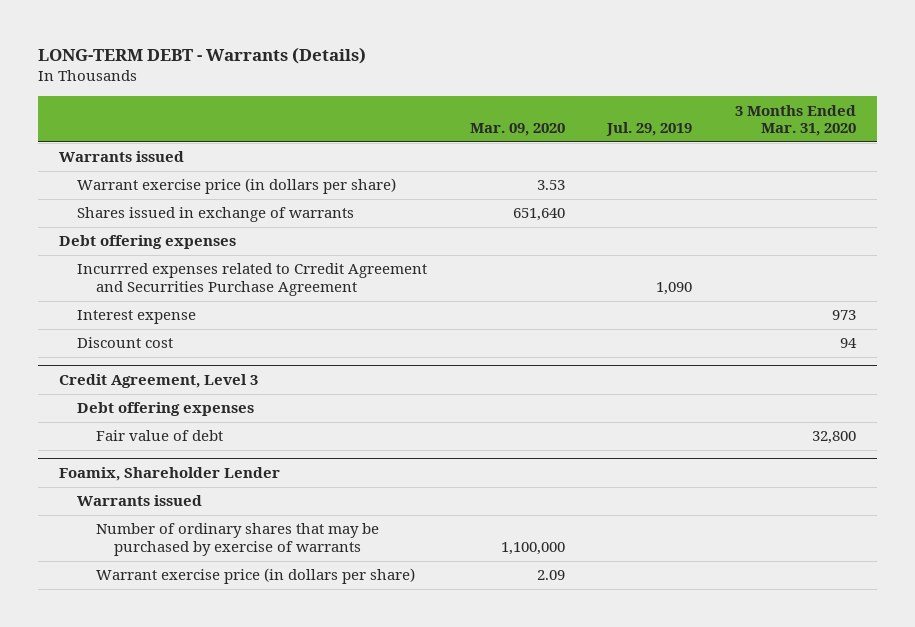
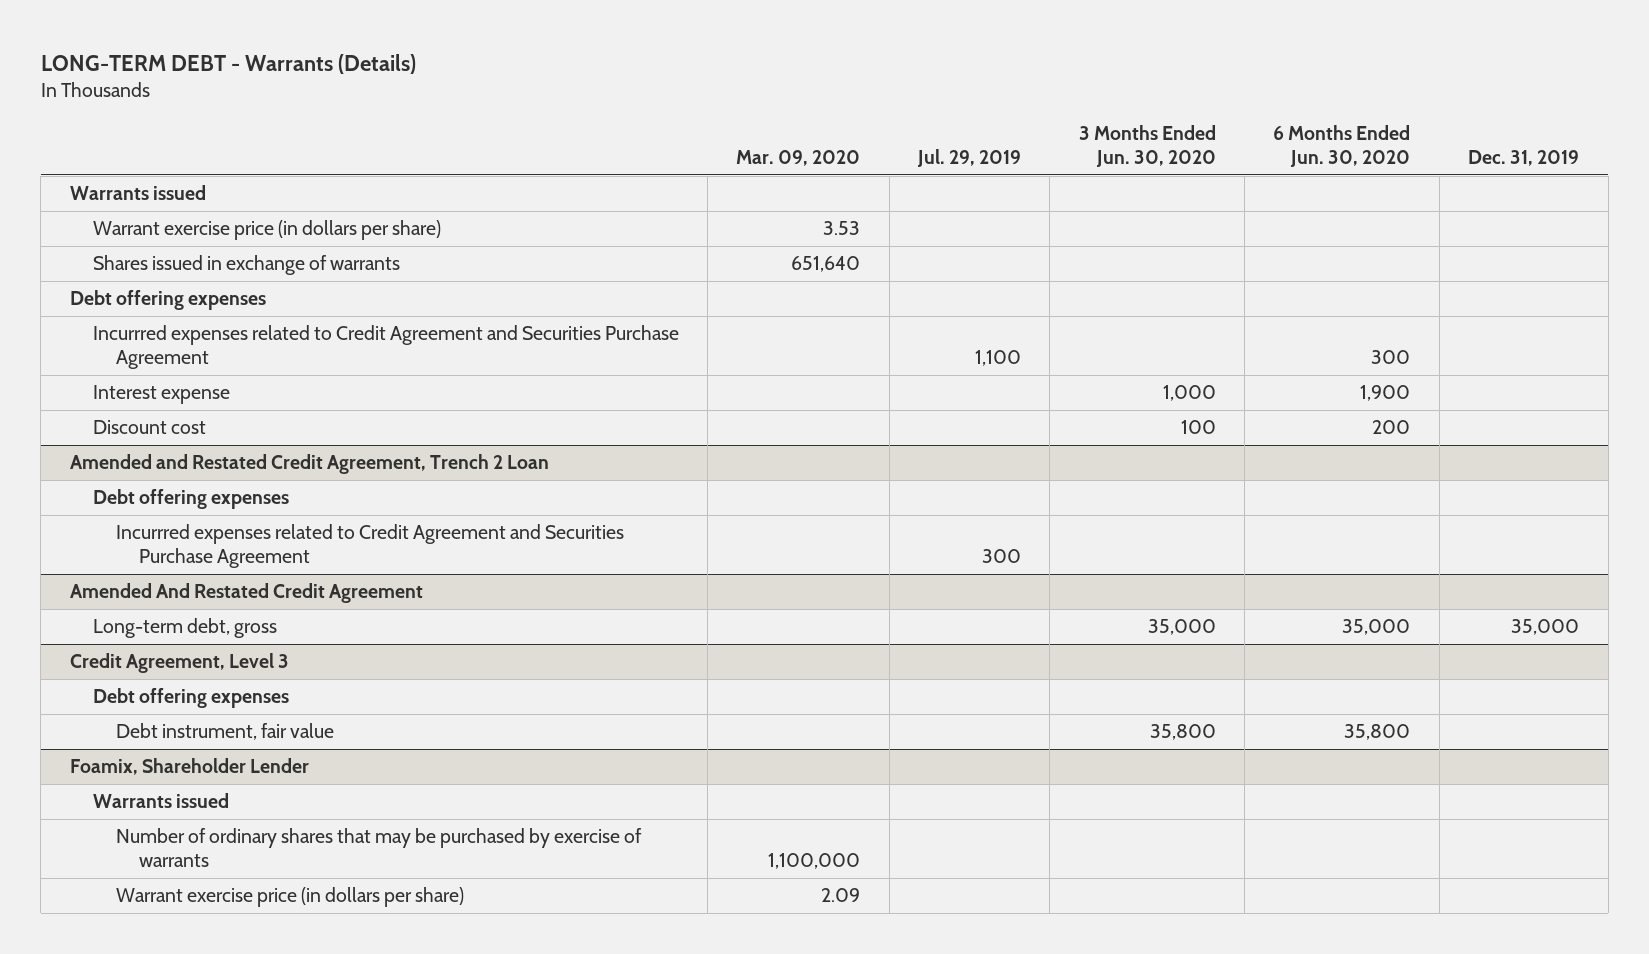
- | Mar. 09, 2020 | Jul. 29, 2019 | 3 Months Ended Mar. 31, 2020
+ | Mar. 09, 2020 | Jul. 29, 2019 | 3 Months Ended Jun. 30, 2020 | 6 Months Ended Jun. 30, 2020 | Dec. 31, 2019
- Incurrred expenses related to Crredit Agreement and Securrities Purchase Agreement | | 1,090 |
+ Incurrred expenses related to Credit Agreement and Securities Purchase Agreement | | 1,100 | | 300 |
+ Amended and Restated Credit Agreement, Trench 2 Loan
+ Debt offering expenses
+ Incurrred expenses related to Credit Agreement and Securities Purchase Agreement | | 300 | | |
+ Amended And Restated Credit Agreement
+ Long-term debt, gross | | | 35,000 | 35,000 | 35,000
@ Credit Agreement, Level 3
- Fair value of debt | | | 32,800
+ Debt instrument, fair value | | | 35,800 | 35,800 |

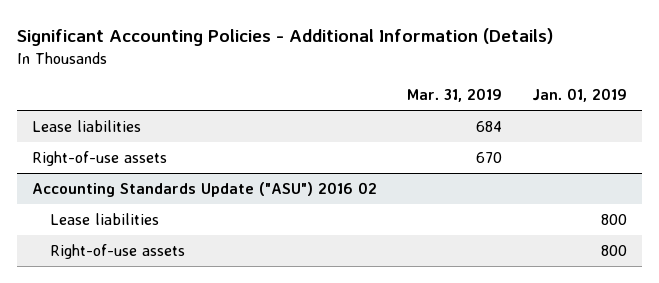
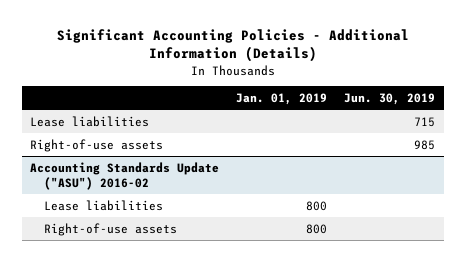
- | Mar. 31, 2019 | Jan. 01, 2019
+ | Jan. 01, 2019 | Jun. 30, 2019
- Accounting Standards Update ("ASU") 2016 02
+ Accounting Standards Update ("ASU") 2016-02

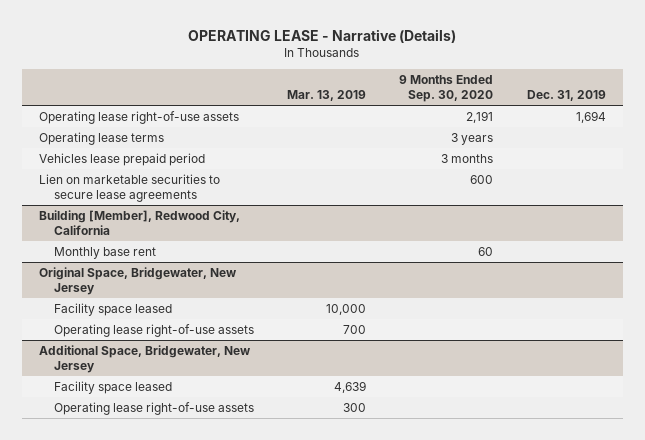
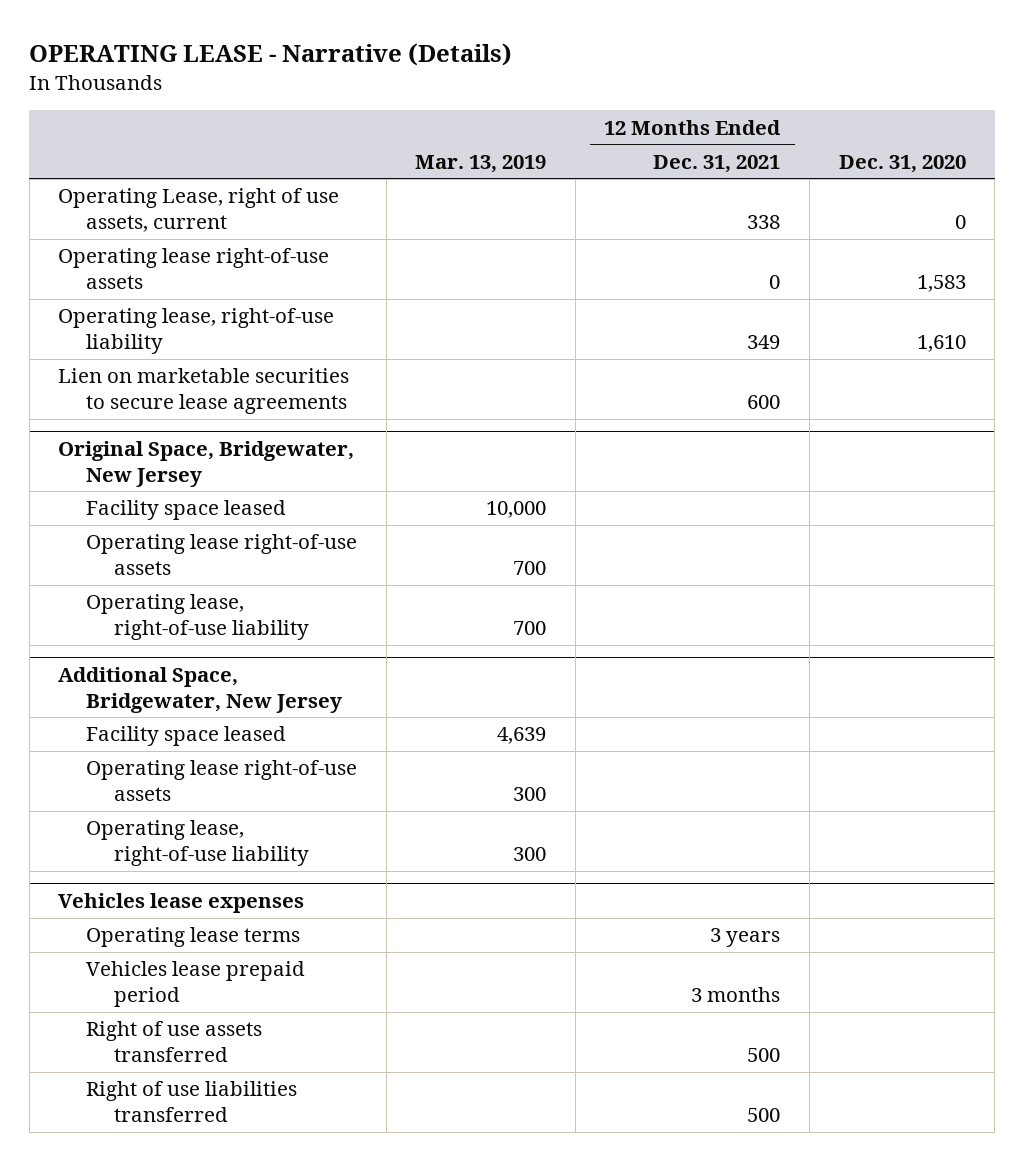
- | Mar. 13, 2019 | 9 Months Ended Sep. 30, 2020 | Dec. 31, 2019
+ | Mar. 13, 2019 | 12 Months Ended Dec. 31, 2021 | Dec. 31, 2020
+ Operating Lease, right of use assets, current | | 338 | 0
- Operating lease terms | | 3 years |
- Vehicles lease prepaid period | | 3 months |
+ Operating lease, right-of-use liability | | 349 | 1,610
- Building [Member], Redwood City, California
- Monthly base rent | | 60 |
@ Original Space, Bridgewater, New Jersey
+ Operating lease, right-of-use liability | 700 | |
@ Additional Space, Bridgewater, New Jersey
+ Operating lease, right-of-use liability | 300 | |
+ Vehicles lease expenses
+ Operating lease terms | | 3 years |
+ Vehicles lease prepaid period | | 3 months |
+ Right of use assets transferred | | 500 |
+ Right of use liabilities transferred | | 500 |

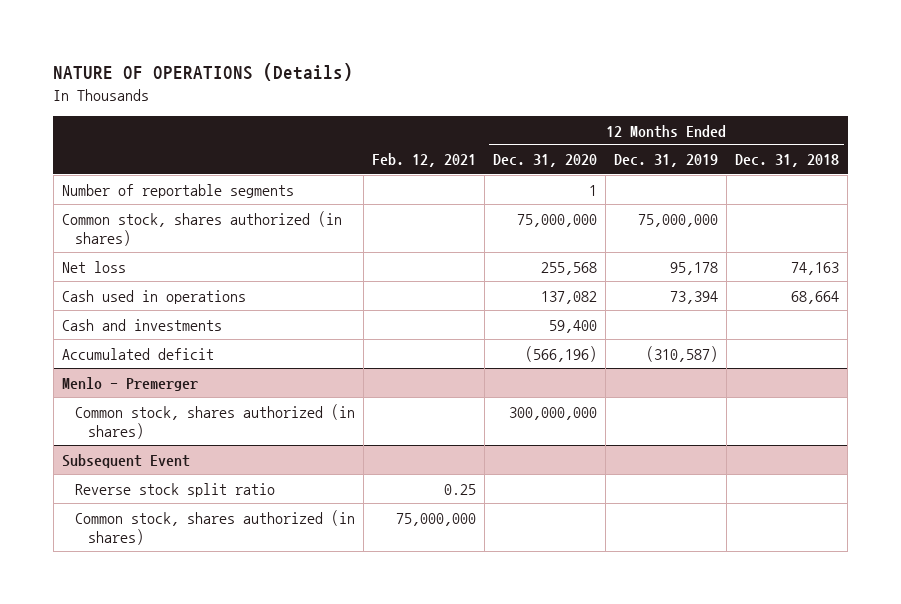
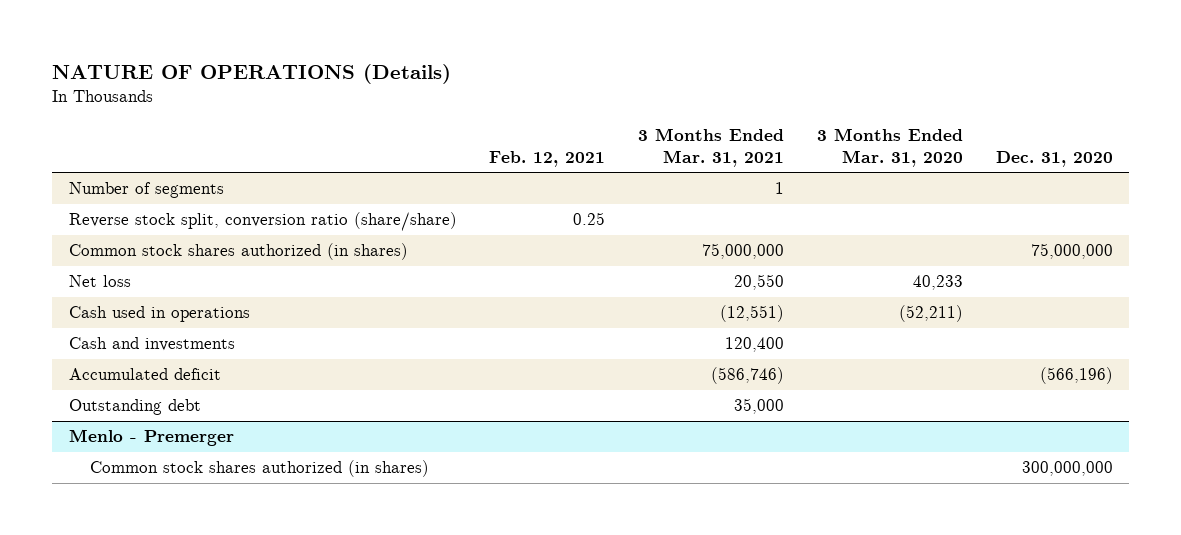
- | Feb. 12, 2021 | 12 Months Ended Dec. 31, 2020 | 12 Months Ended Dec. 31, 2019 | 12 Months Ended Dec. 31, 2018
+ | Feb. 12, 2021 | 3 Months Ended Mar. 31, 2021 | 3 Months Ended Mar. 31, 2020 | Dec. 31, 2020
- Number of reportable segments | | 1 | |
- Common stock, shares authorized (in shares) | | 75,000,000 | 75,000,000 |
+ Number of segments | | 1 | |
+ Reverse stock split, conversion ratio (share/share) | 0.25 | | |
+ Common stock shares authorized (in shares) | | 75,000,000 | | 75,000,000
+ Outstanding debt | | 35,000 | |
@ Menlo - Premerger
- Common stock, shares authorized (in shares) | | 300,000,000 | |
- Subsequent Event
- Reverse stock split ratio | 0.25 | | |
- Common stock, shares authorized (in shares) | 75,000,000 | | |
@ Menlo - Premerger
+ Common stock shares authorized (in shares) | | | | 300,000,000

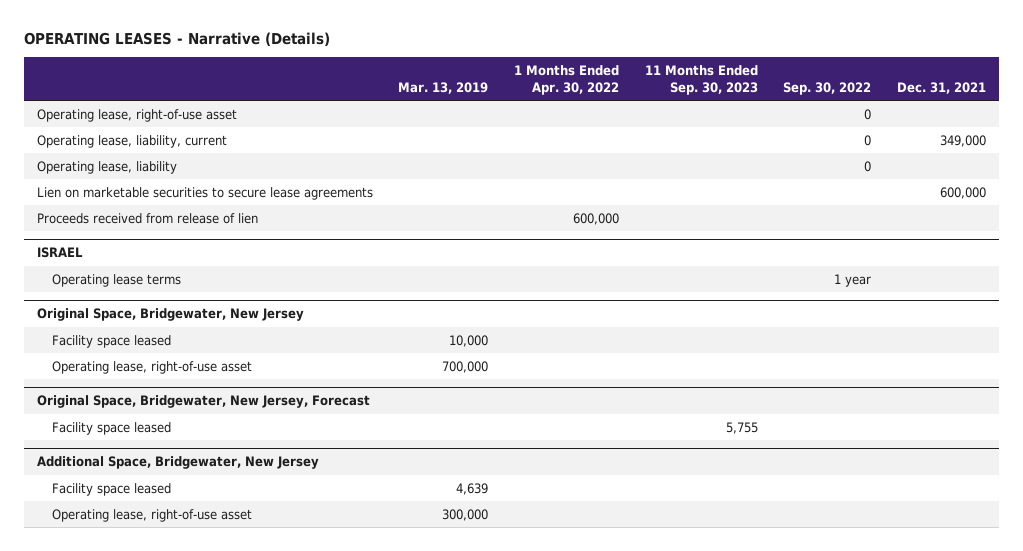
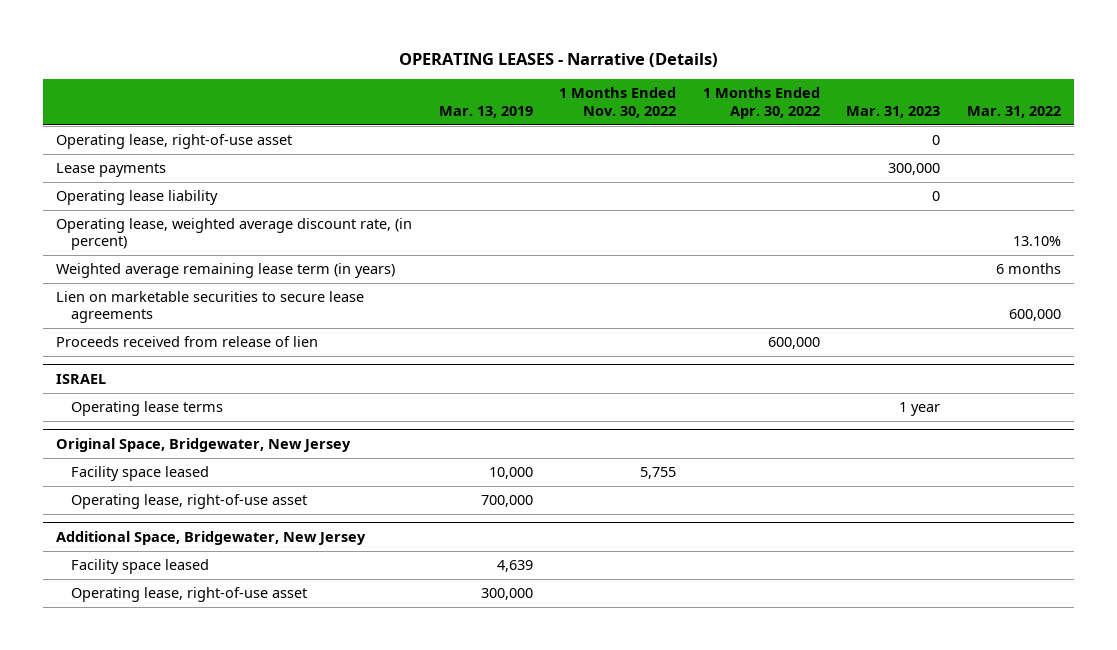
- | Mar. 13, 2019 | 1 Months Ended Apr. 30, 2022 | 11 Months Ended Sep. 30, 2023 | Sep. 30, 2022 | Dec. 31, 2021
+ | Mar. 13, 2019 | 1 Months Ended Nov. 30, 2022 | 1 Months Ended Apr. 30, 2022 | Mar. 31, 2023 | Mar. 31, 2022
- Operating lease, liability, current | | | | 0 | 349,000
- Operating lease, liability | | | | 0 |
+ Lease payments | | | | 300,000 |
+ Operating lease liability | | | | 0 |
+ Operating lease, weighted average discount rate, (in percent) | | | | | 13.10%
+ Weighted average remaining lease term (in years) | | | | | 6 months
- Original Space, Bridgewater, New Jersey, Forecast
- Facility space leased | | | 5,755 | |

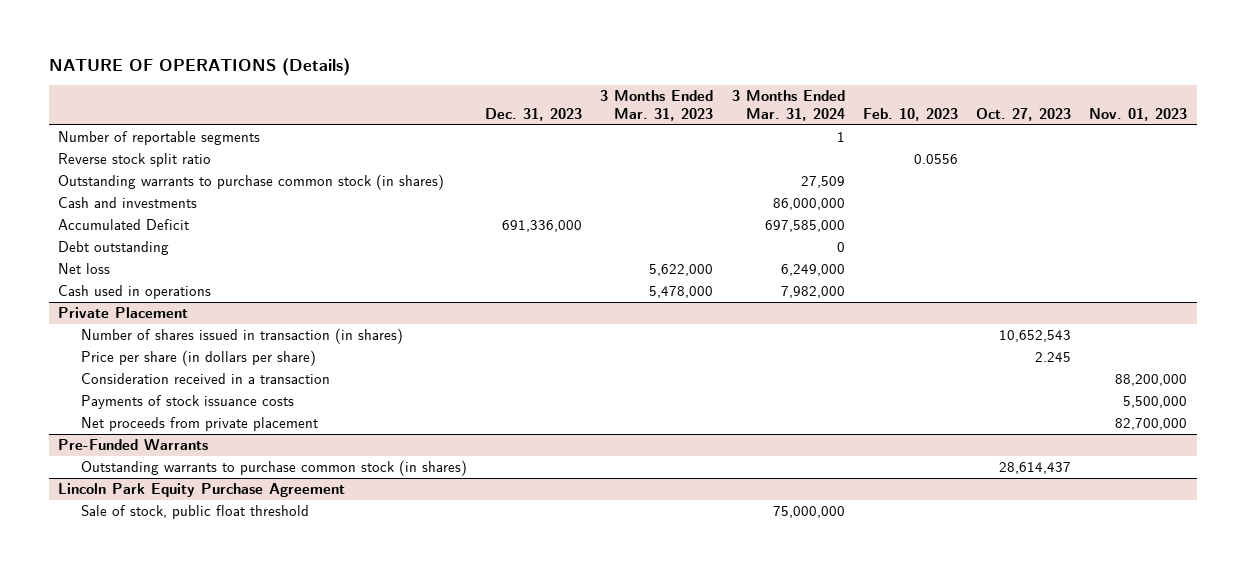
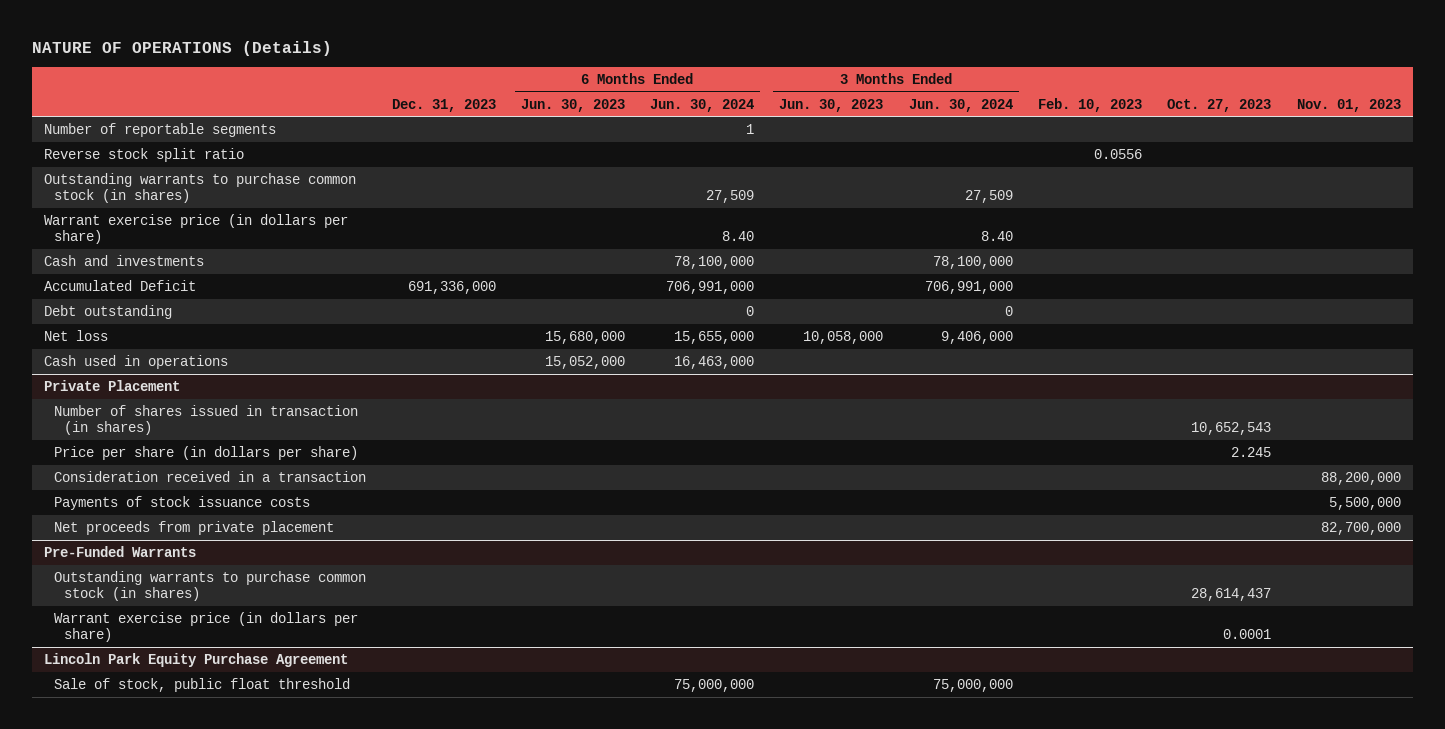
- | Dec. 31, 2023 | 3 Months Ended Mar. 31, 2023 | 3 Months Ended Mar. 31, 2024 | Feb. 10, 2023 | Oct. 27, 2023 | Nov. 01, 2023
+ | Dec. 31, 2023 | 6 Months Ended Jun. 30, 2023 | 6 Months Ended Jun. 30, 2024 | 3 Months Ended Jun. 30, 2023 | 3 Months Ended Jun. 30, 2024 | Feb. 10, 2023 | Oct. 27, 2023 | Nov. 01, 2023
+ Warrant exercise price (in dollars per share) | | | 8.40 | | 8.40 | | |
@ Pre-Funded Warrants
+ Warrant exercise price (in dollars per share) | | | | | | | 0.0001 |

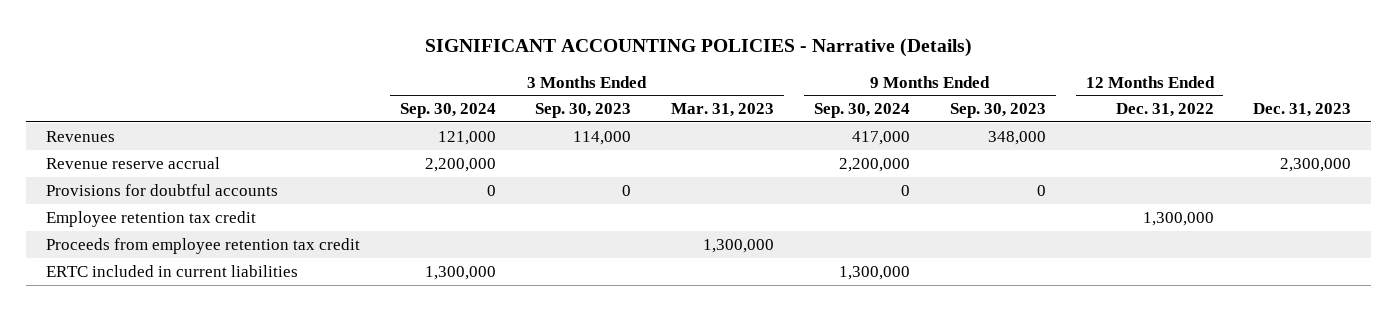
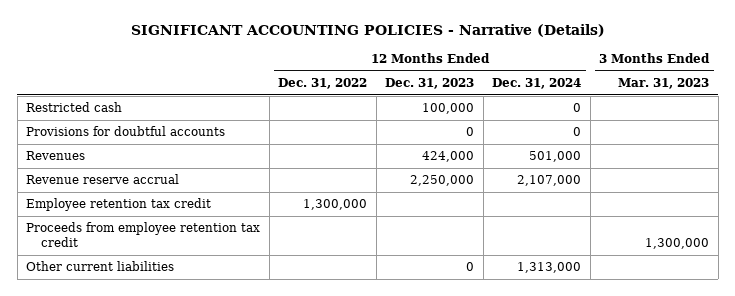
- | 3 Months Ended Sep. 30, 2024 | 3 Months Ended Sep. 30, 2023 | 3 Months Ended Mar. 31, 2023 | 9 Months Ended Sep. 30, 2024 | 9 Months Ended Sep. 30, 2023 | 12 Months Ended Dec. 31, 2022 | Dec. 31, 2023
+ | 12 Months Ended Dec. 31, 2022 | 12 Months Ended Dec. 31, 2023 | 12 Months Ended Dec. 31, 2024 | 3 Months Ended Mar. 31, 2023
+ Restricted cash | | 100,000 | 0 |
moved up: Provisions for doubtful accounts | | 0 | 0 |
- ERTC included in current liabilities | 1,300,000 | | | 1,300,000 | | |
+ Other current liabilities | | 0 | 1,313,000 |

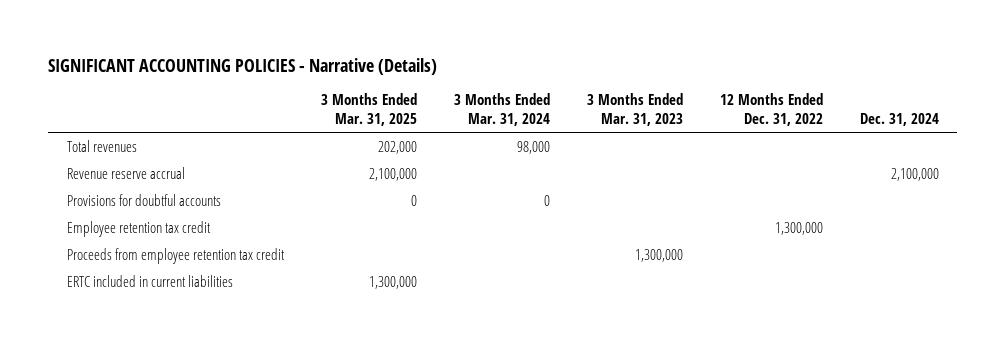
- | 12 Months Ended Dec. 31, 2022 | 12 Months Ended Dec. 31, 2023 | 12 Months Ended Dec. 31, 2024 | 3 Months Ended Mar. 31, 2023
+ | 3 Months Ended Mar. 31, 2025 | 3 Months Ended Mar. 31, 2024 | 3 Months Ended Mar. 31, 2023 | 12 Months Ended Dec. 31, 2022 | Dec. 31, 2024
- Restricted cash | | 100,000 | 0 |
- Revenues | | 424,000 | 501,000 |
+ Total revenues | 202,000 | 98,000 | | |
moved down: Provisions for doubtful accounts | 0 | 0 | | |
- Other current liabilities | | 0 | 1,313,000 |
+ ERTC included in current liabilities | 1,300,000 | | | |

